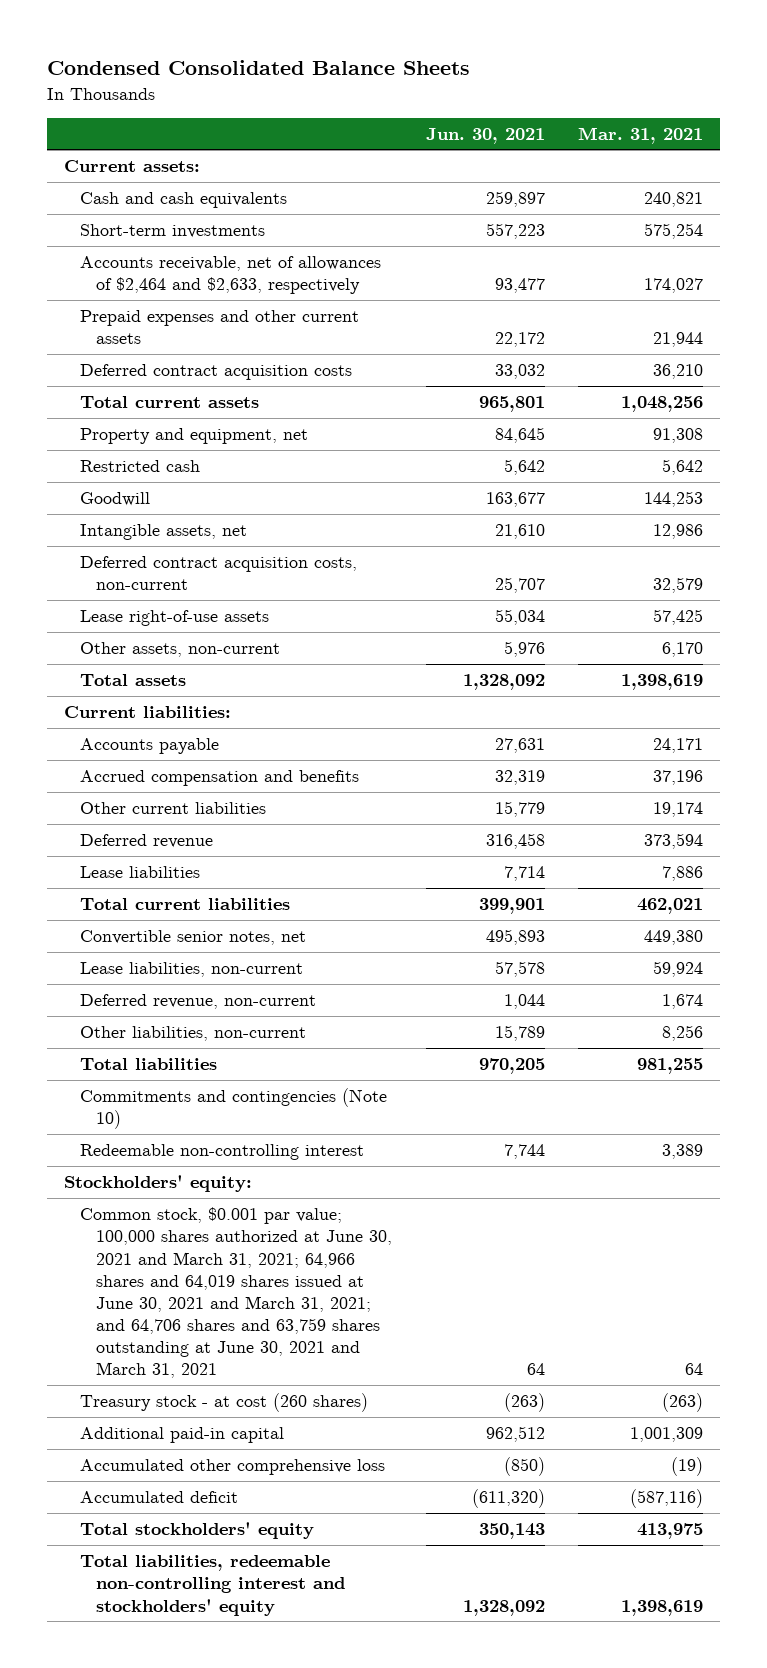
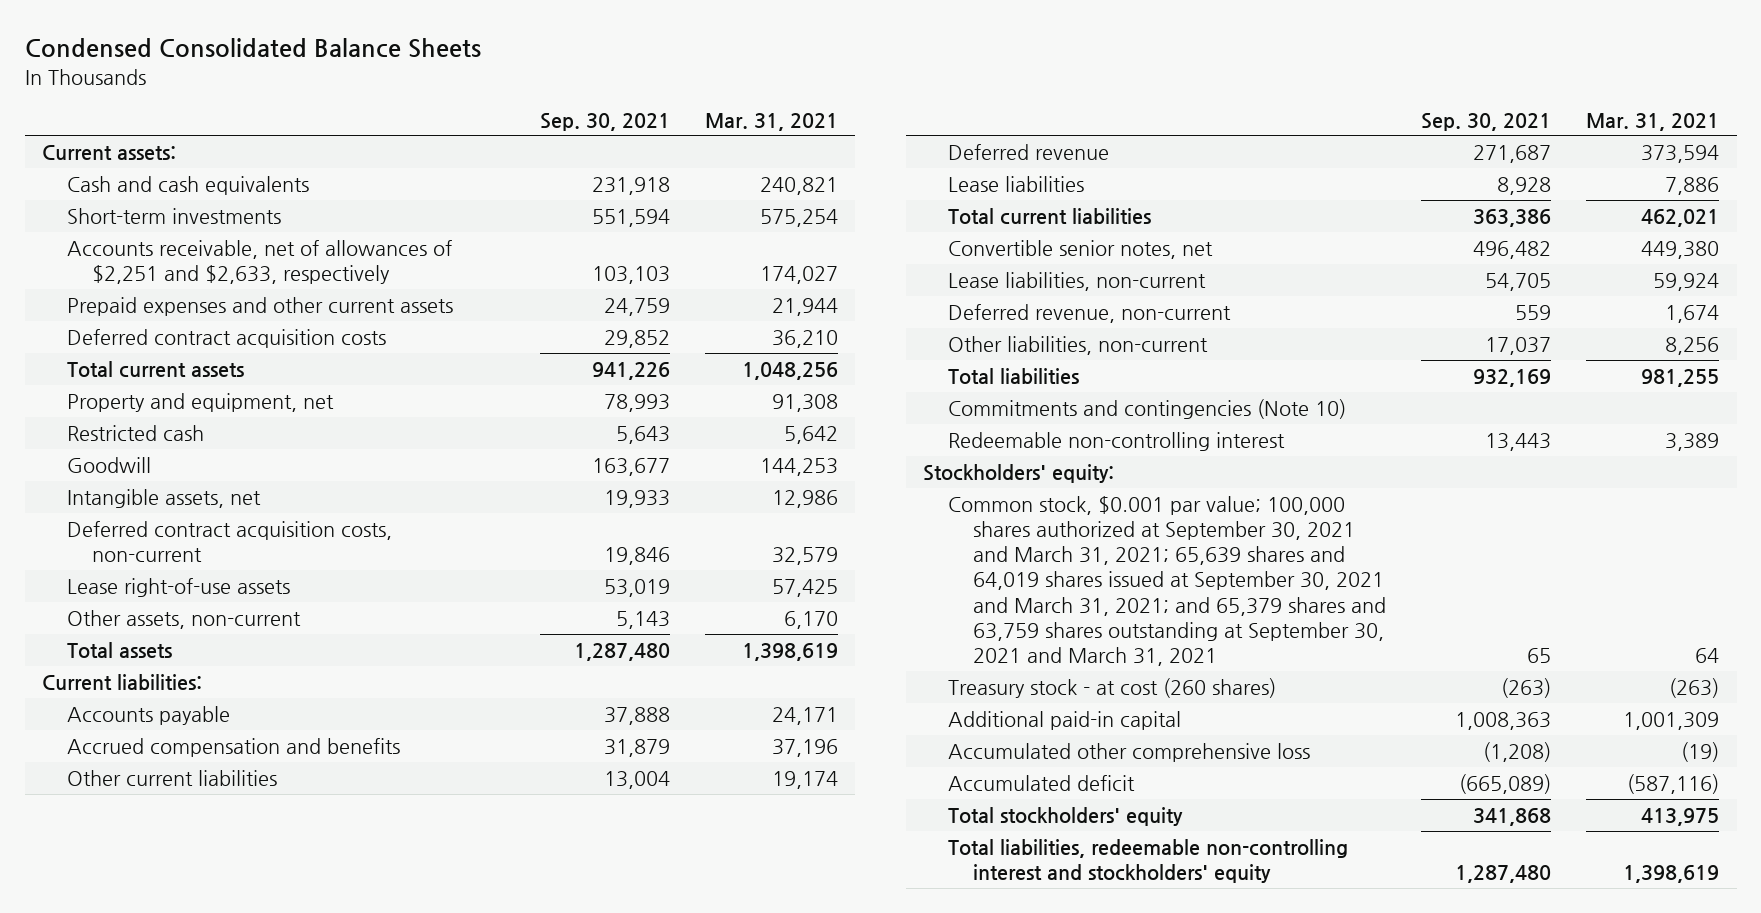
- | Jun. 30, 2021 | Mar. 31, 2021
+ | Sep. 30, 2021 | Mar. 31, 2021
- Accounts receivable, net of allowances of $2,464 and $2,633, respectively | 93,477 | 174,027
+ Accounts receivable, net of allowances of $2,251 and $2,633, respectively | 103,103 | 174,027
- Common stock, $0.001 par value; 100,000 shares authorized at June 30, 2021 and March 31, 2021; 64,966 shares and 64,019 shares issued at June 30, 2021 and March 31, 2021; and 64,706 shares and 63,759 shares outstanding at June 30, 2021 and March 31, 2021 | 64 | 64
+ Common stock, $0.001 par value; 100,000 shares authorized at September 30, 2021 and March 31, 2021; 65,639 shares and 64,019 shares issued at September 30, 2021 and March 31, 2021; and 65,379 shares and 63,759 shares outstanding at September 30, 2021 and March 31, 2021 | 65 | 64

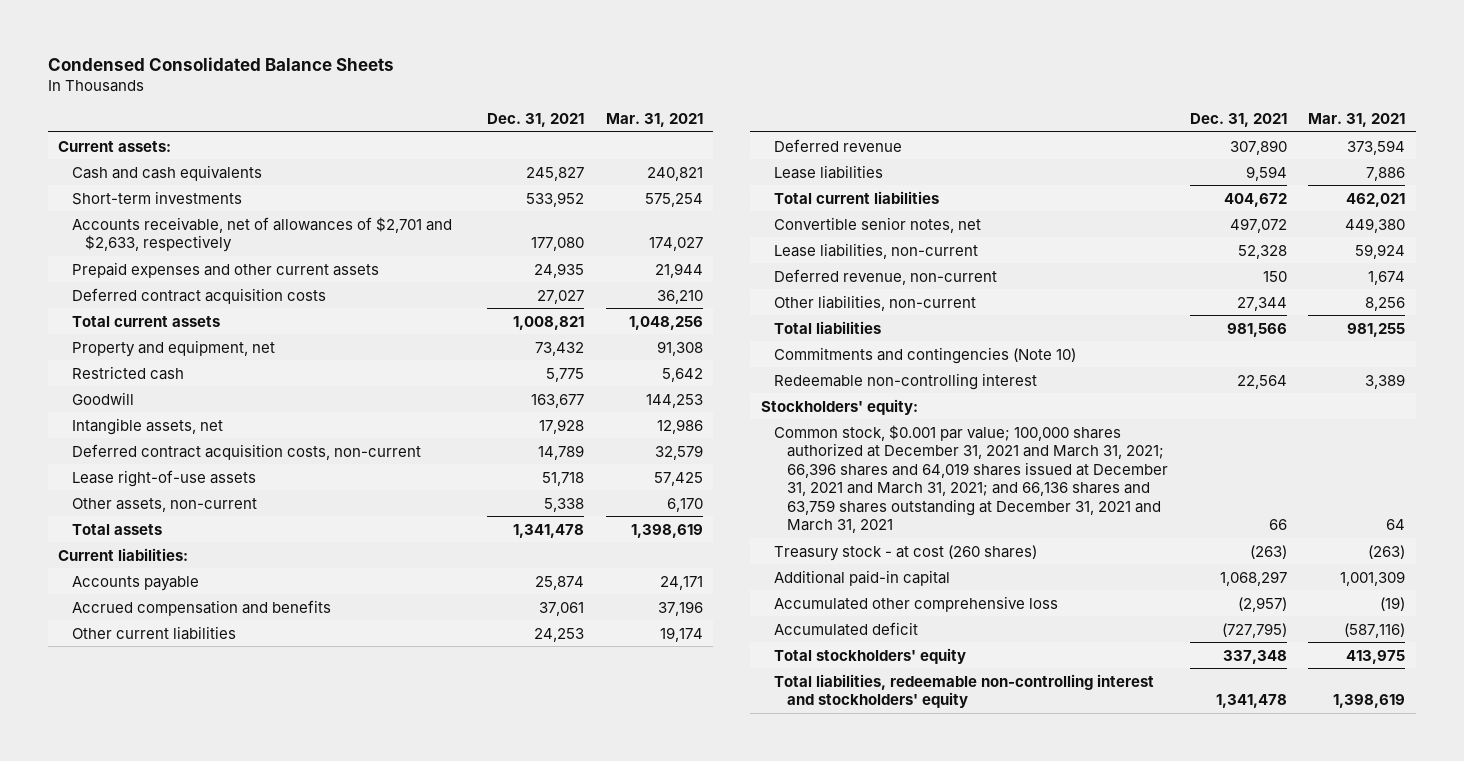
- | Sep. 30, 2021 | Mar. 31, 2021
+ | Dec. 31, 2021 | Mar. 31, 2021
- Accounts receivable, net of allowances of $2,251 and $2,633, respectively | 103,103 | 174,027
+ Accounts receivable, net of allowances of $2,701 and $2,633, respectively | 177,080 | 174,027
- Common stock, $0.001 par value; 100,000 shares authorized at September 30, 2021 and March 31, 2021; 65,639 shares and 64,019 shares issued at September 30, 2021 and March 31, 2021; and 65,379 shares and 63,759 shares outstanding at September 30, 2021 and March 31, 2021 | 65 | 64
+ Common stock, $0.001 par value; 100,000 shares authorized at December 31, 2021 and March 31, 2021; 66,396 shares and 64,019 shares issued at December 31, 2021 and March 31, 2021; and 66,136 shares and 63,759 shares outstanding at December 31, 2021 and March 31, 2021 | 66 | 64

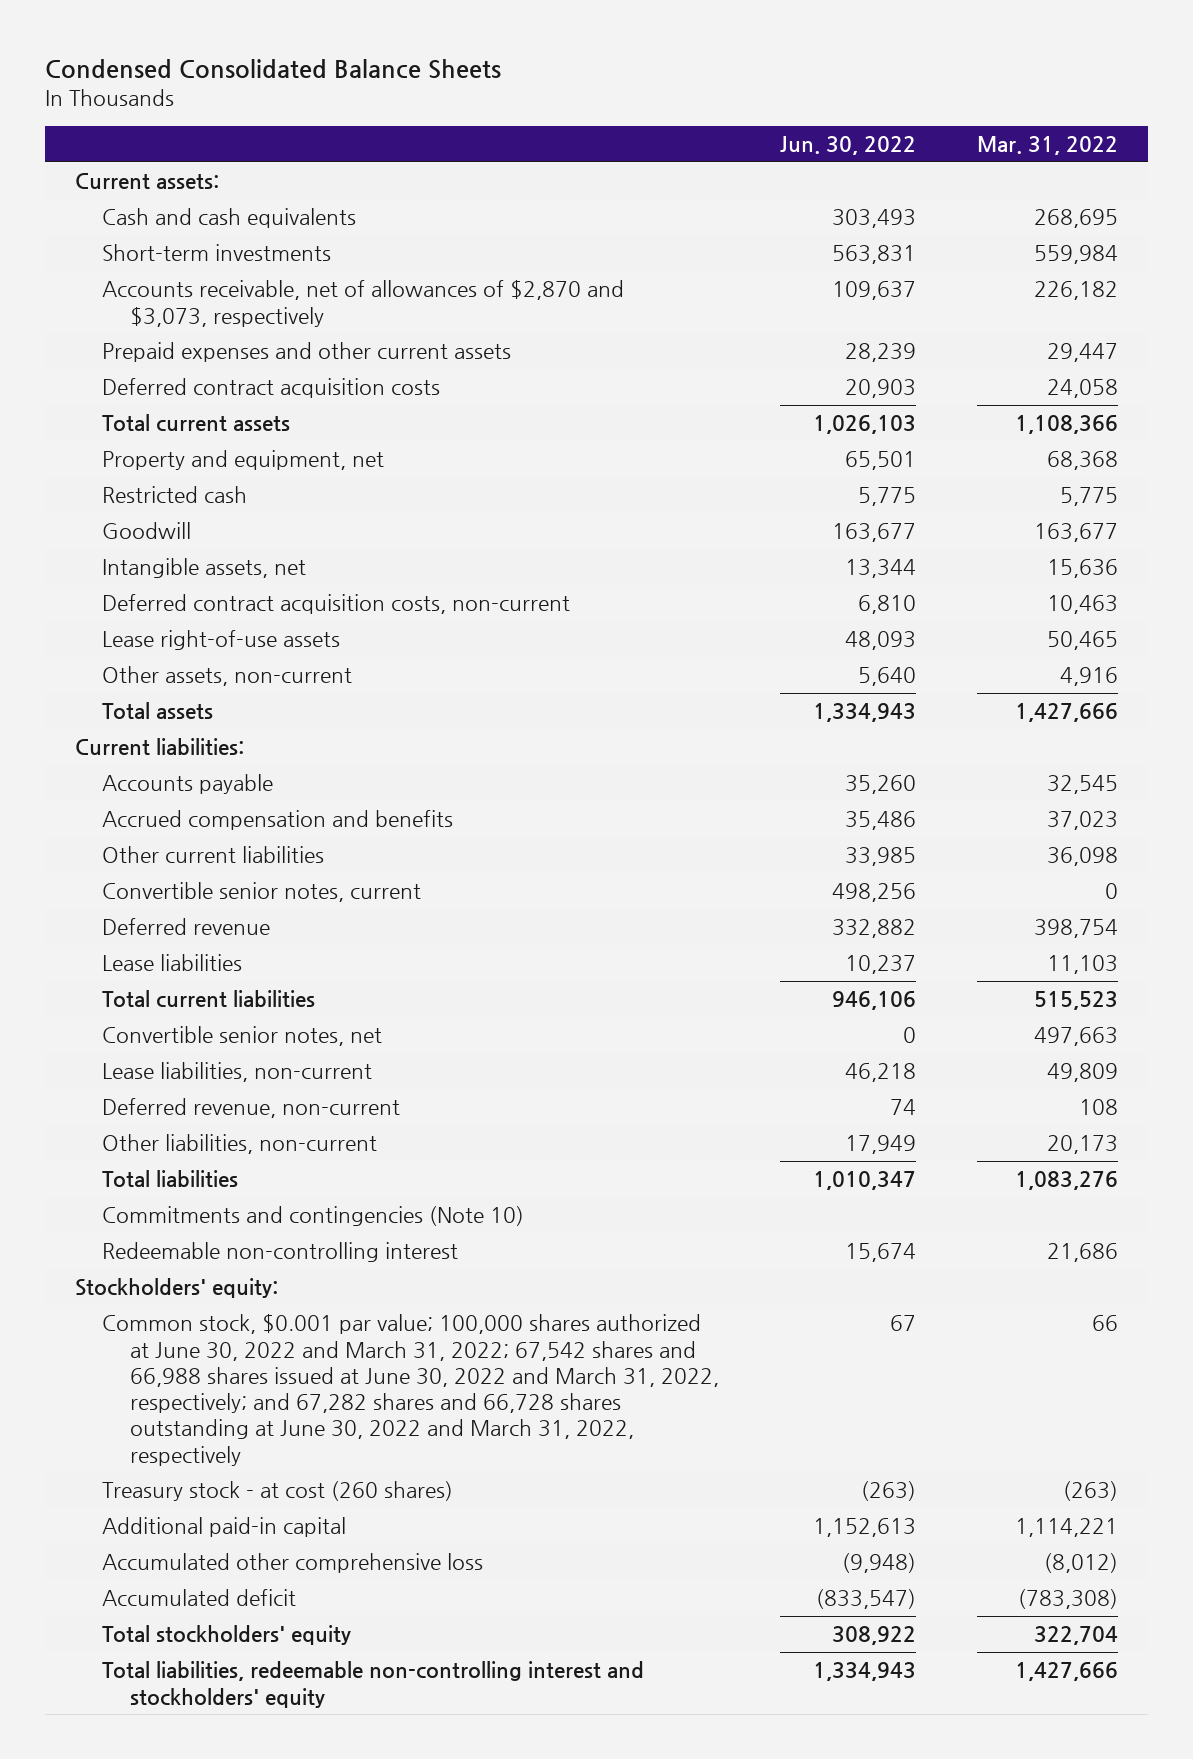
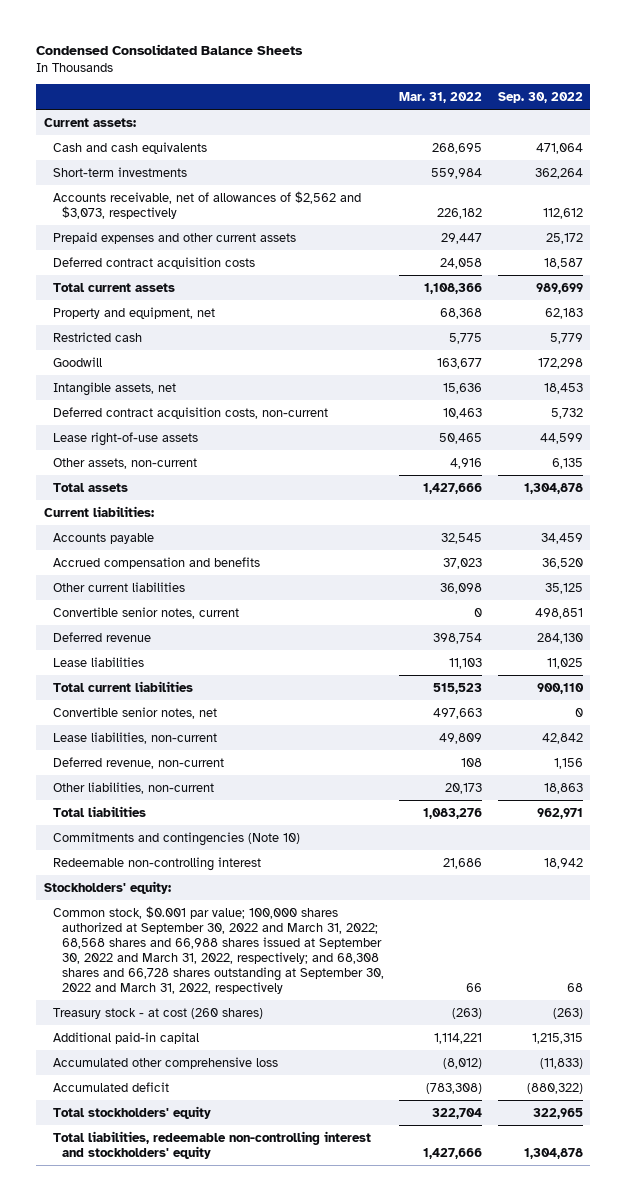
- | Jun. 30, 2022 | Mar. 31, 2022
+ | Mar. 31, 2022 | Sep. 30, 2022
- Accounts receivable, net of allowances of $2,870 and $3,073, respectively | 109,637 | 226,182
+ Accounts receivable, net of allowances of $2,562 and $3,073, respectively | 226,182 | 112,612
- Common stock, $0.001 par value; 100,000 shares authorized at June 30, 2022 and March 31, 2022; 67,542 shares and 66,988 shares issued at June 30, 2022 and March 31, 2022, respectively; and 67,282 shares and 66,728 shares outstanding at June 30, 2022 and March 31, 2022, respectively | 67 | 66
+ Common stock, $0.001 par value; 100,000 shares authorized at September 30, 2022 and March 31, 2022; 68,568 shares and 66,988 shares issued at September 30, 2022 and March 31, 2022, respectively; and 68,308 shares and 66,728 shares outstanding at September 30, 2022 and March 31, 2022, respectively | 66 | 68

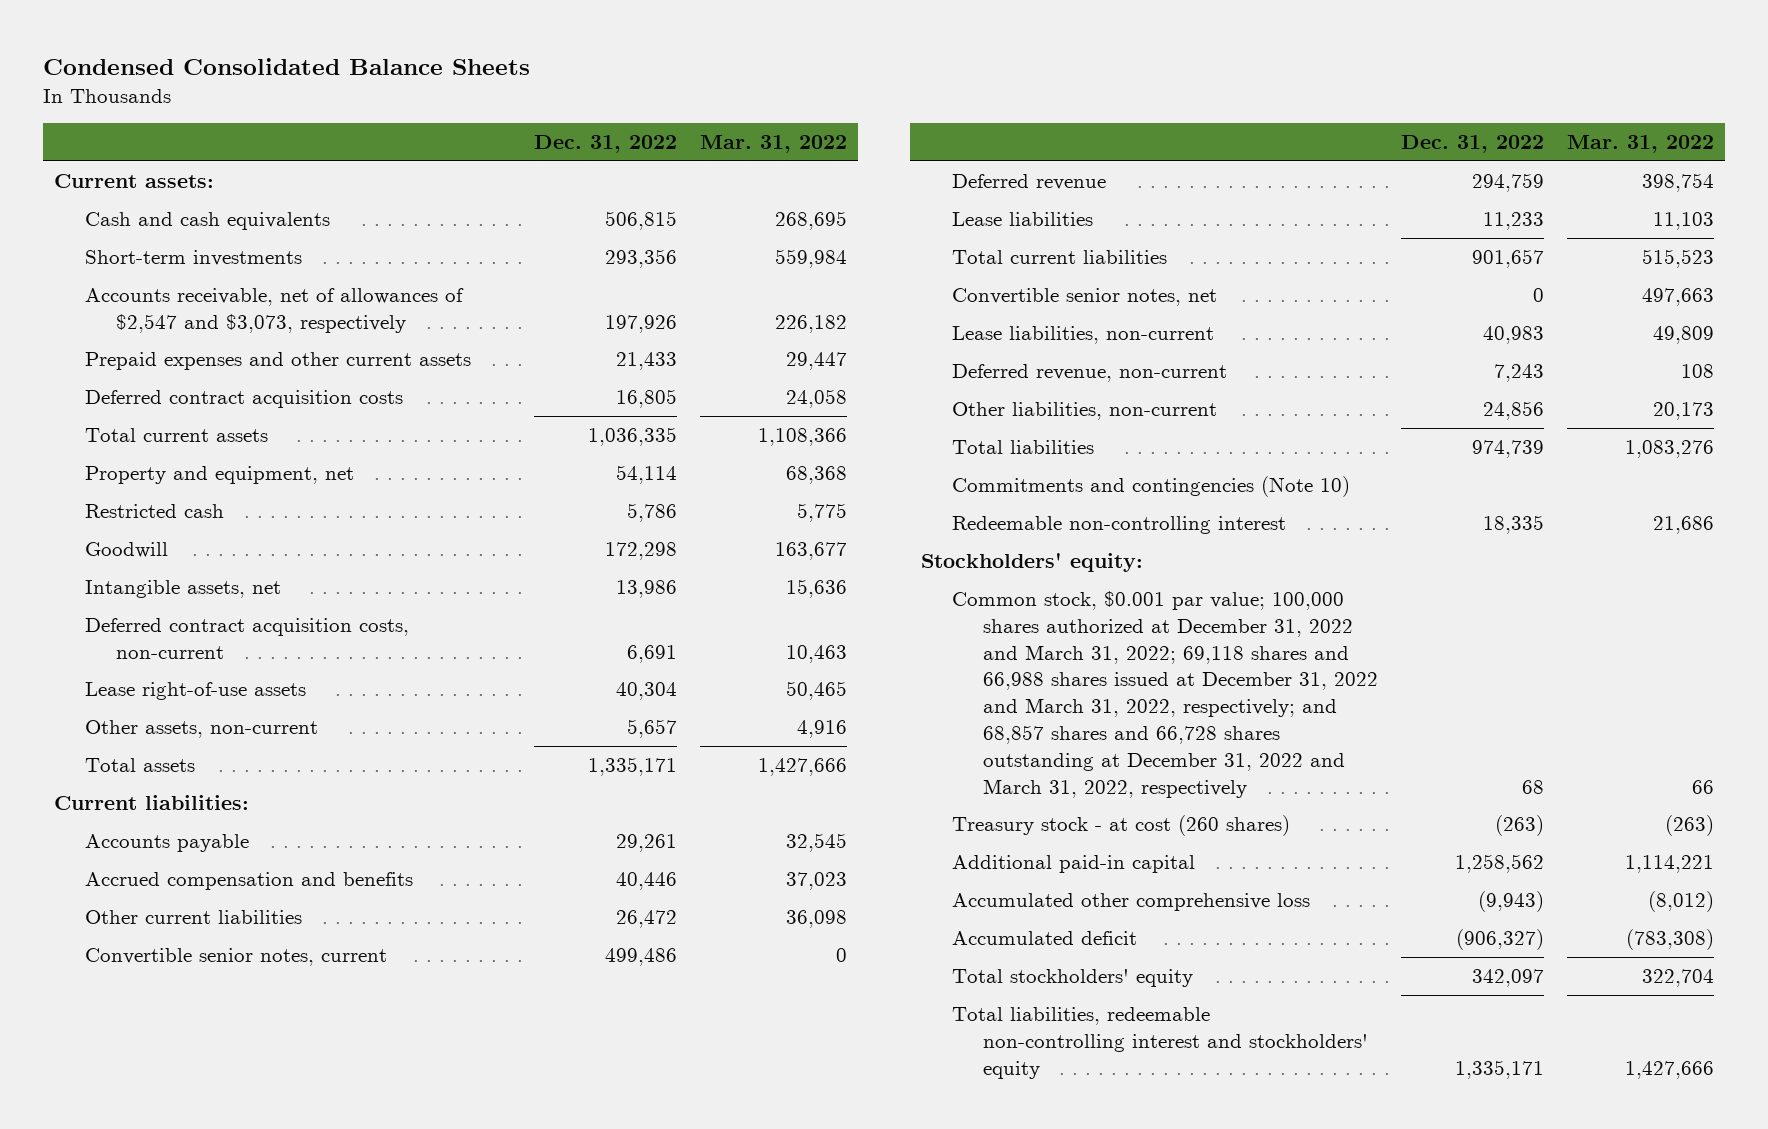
- | Mar. 31, 2022 | Sep. 30, 2022
+ | Dec. 31, 2022 | Mar. 31, 2022
- Accounts receivable, net of allowances of $2,562 and $3,073, respectively | 226,182 | 112,612
+ Accounts receivable, net of allowances of $2,547 and $3,073, respectively | 197,926 | 226,182
- Common stock, $0.001 par value; 100,000 shares authorized at September 30, 2022 and March 31, 2022; 68,568 shares and 66,988 shares issued at September 30, 2022 and March 31, 2022, respectively; and 68,308 shares and 66,728 shares outstanding at September 30, 2022 and March 31, 2022, respectively | 66 | 68
+ Common stock, $0.001 par value; 100,000 shares authorized at December 31, 2022 and March 31, 2022; 69,118 shares and 66,988 shares issued at December 31, 2022 and March 31, 2022, respectively; and 68,857 shares and 66,728 shares outstanding at December 31, 2022 and March 31, 2022, respectively | 68 | 66

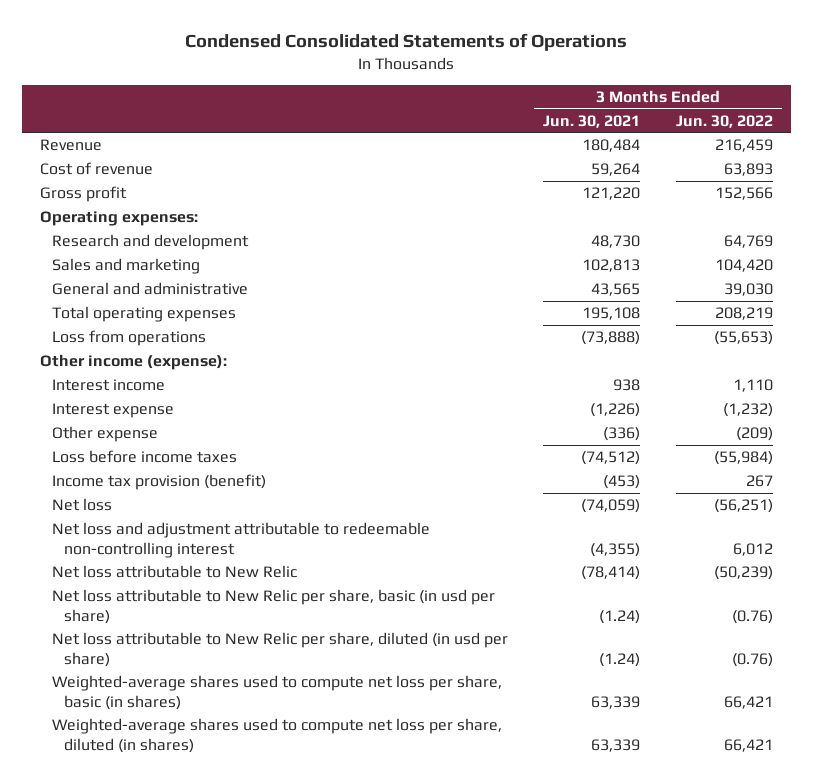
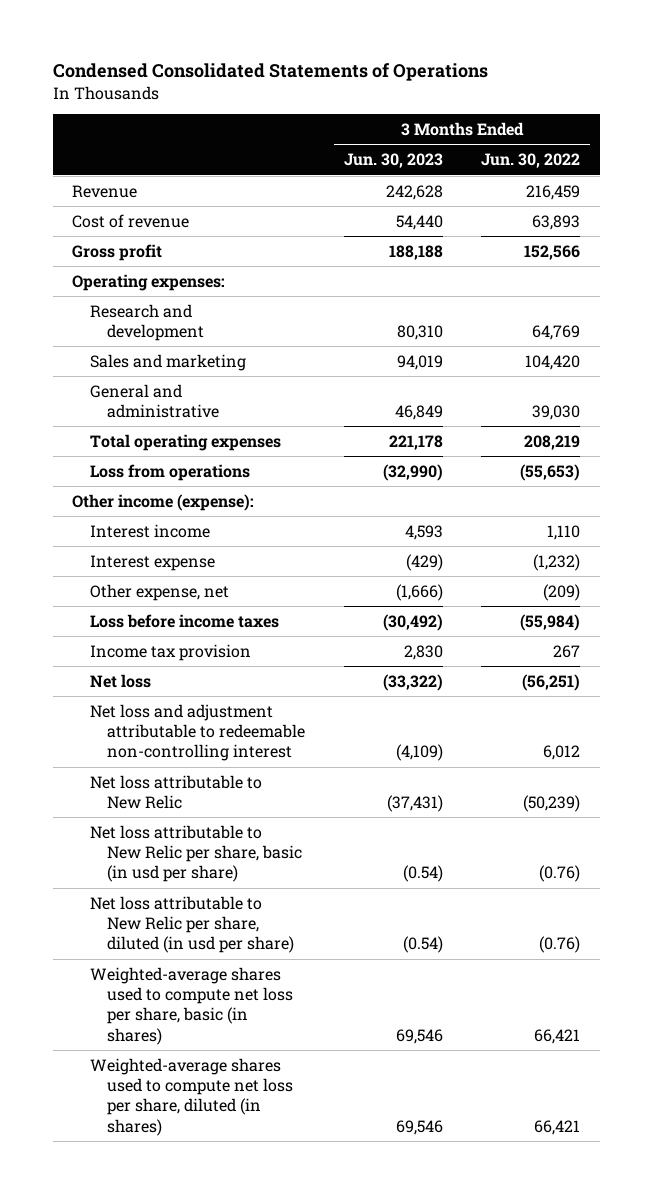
- | 3 Months Ended Jun. 30, 2021 | 3 Months Ended Jun. 30, 2022
+ | 3 Months Ended Jun. 30, 2023 | 3 Months Ended Jun. 30, 2022
- Other expense | (336) | (209)
+ Other expense, net | (1,666) | (209)
- Income tax provision (benefit) | (453) | 267
+ Income tax provision | 2,830 | 267

